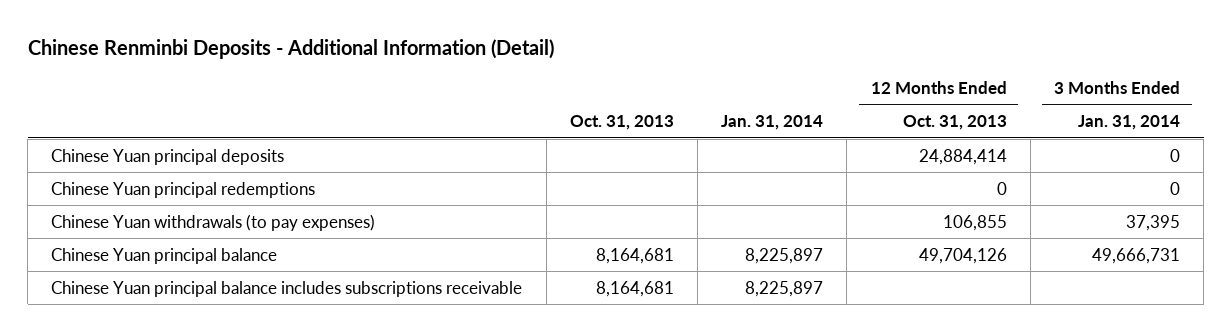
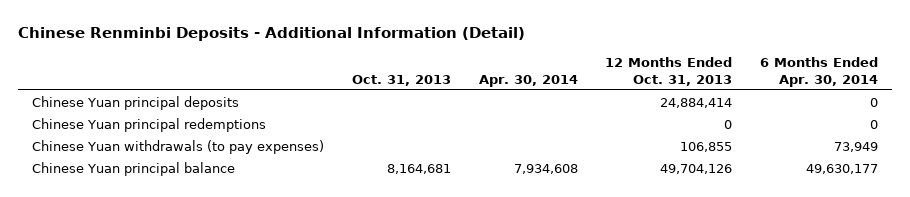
- | Oct. 31, 2013 | Jan. 31, 2014 | 12 Months Ended Oct. 31, 2013 | 3 Months Ended Jan. 31, 2014
+ | Oct. 31, 2013 | Apr. 30, 2014 | 12 Months Ended Oct. 31, 2013 | 6 Months Ended Apr. 30, 2014
- Chinese Yuan principal balance includes subscriptions receivable | 8,164,681 | 8,225,897 | |

